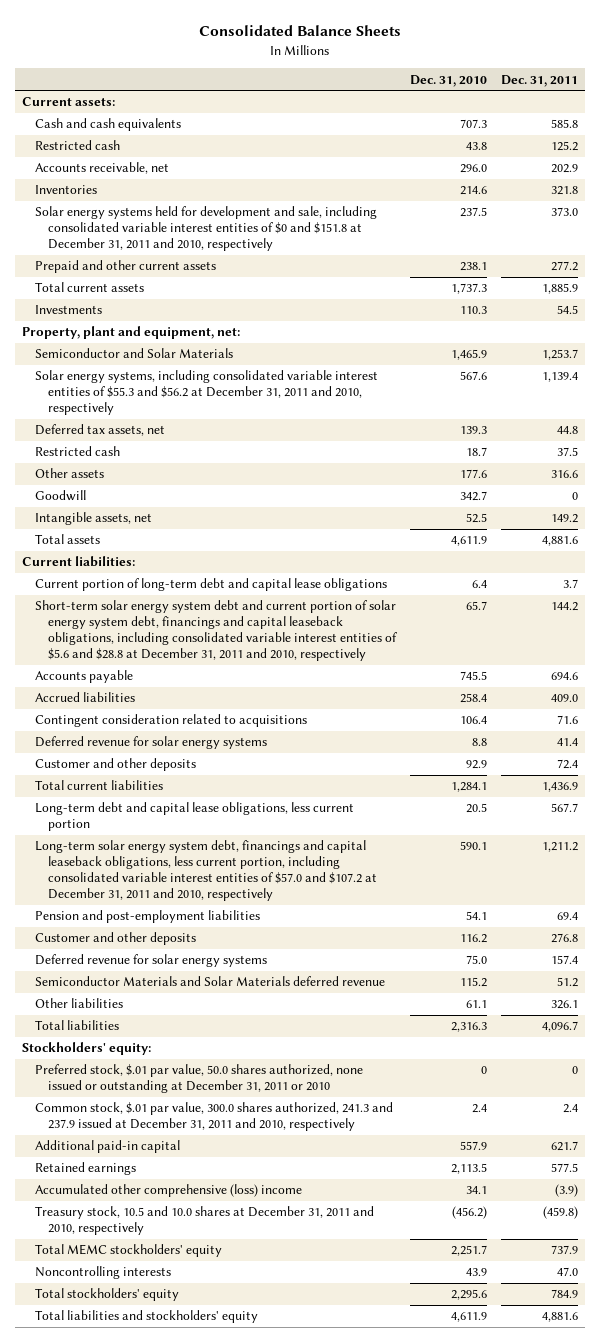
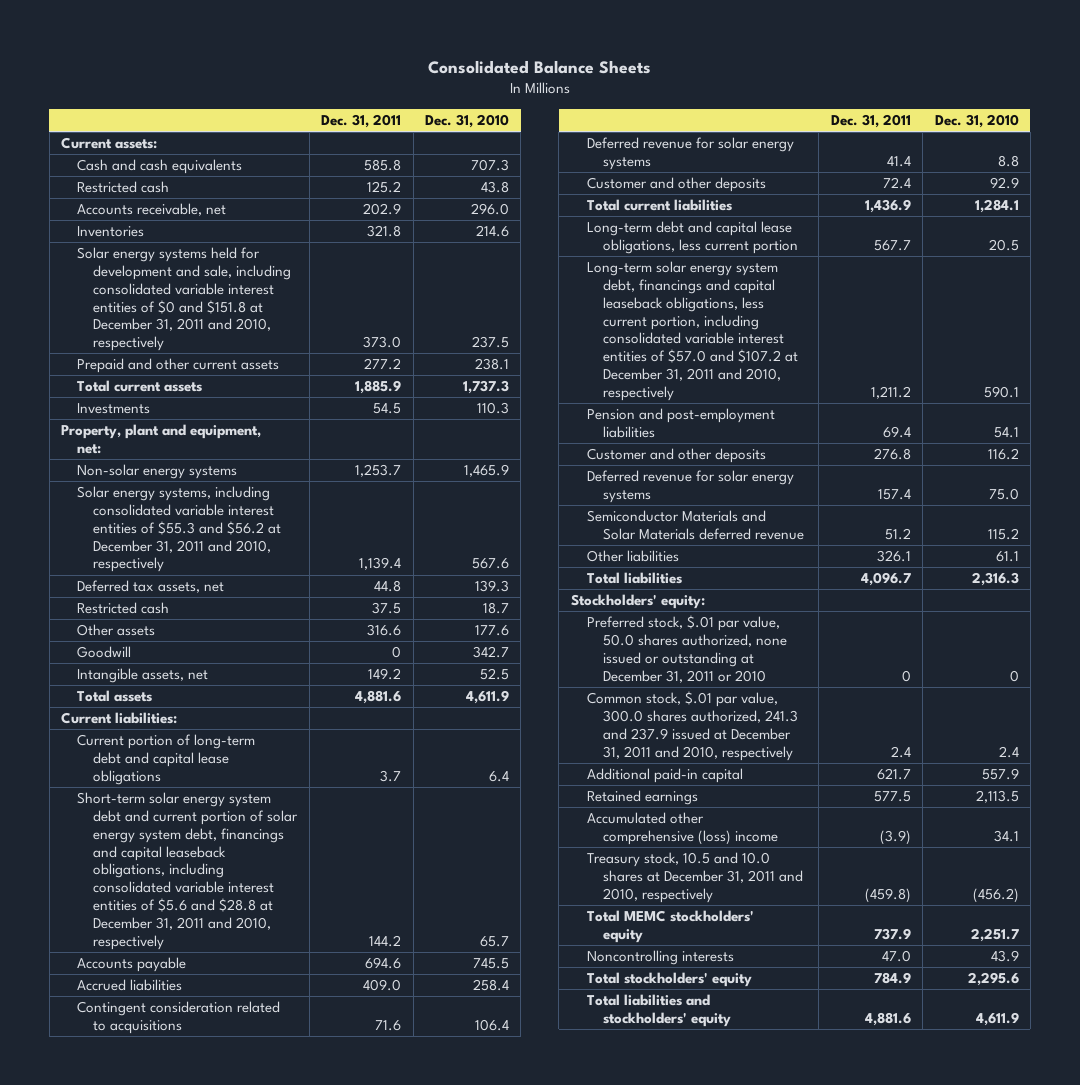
- | Dec. 31, 2010 | Dec. 31, 2011
+ | Dec. 31, 2011 | Dec. 31, 2010
- Semiconductor and Solar Materials | 1,465.9 | 1,253.7
+ Non-solar energy systems | 1,253.7 | 1,465.9

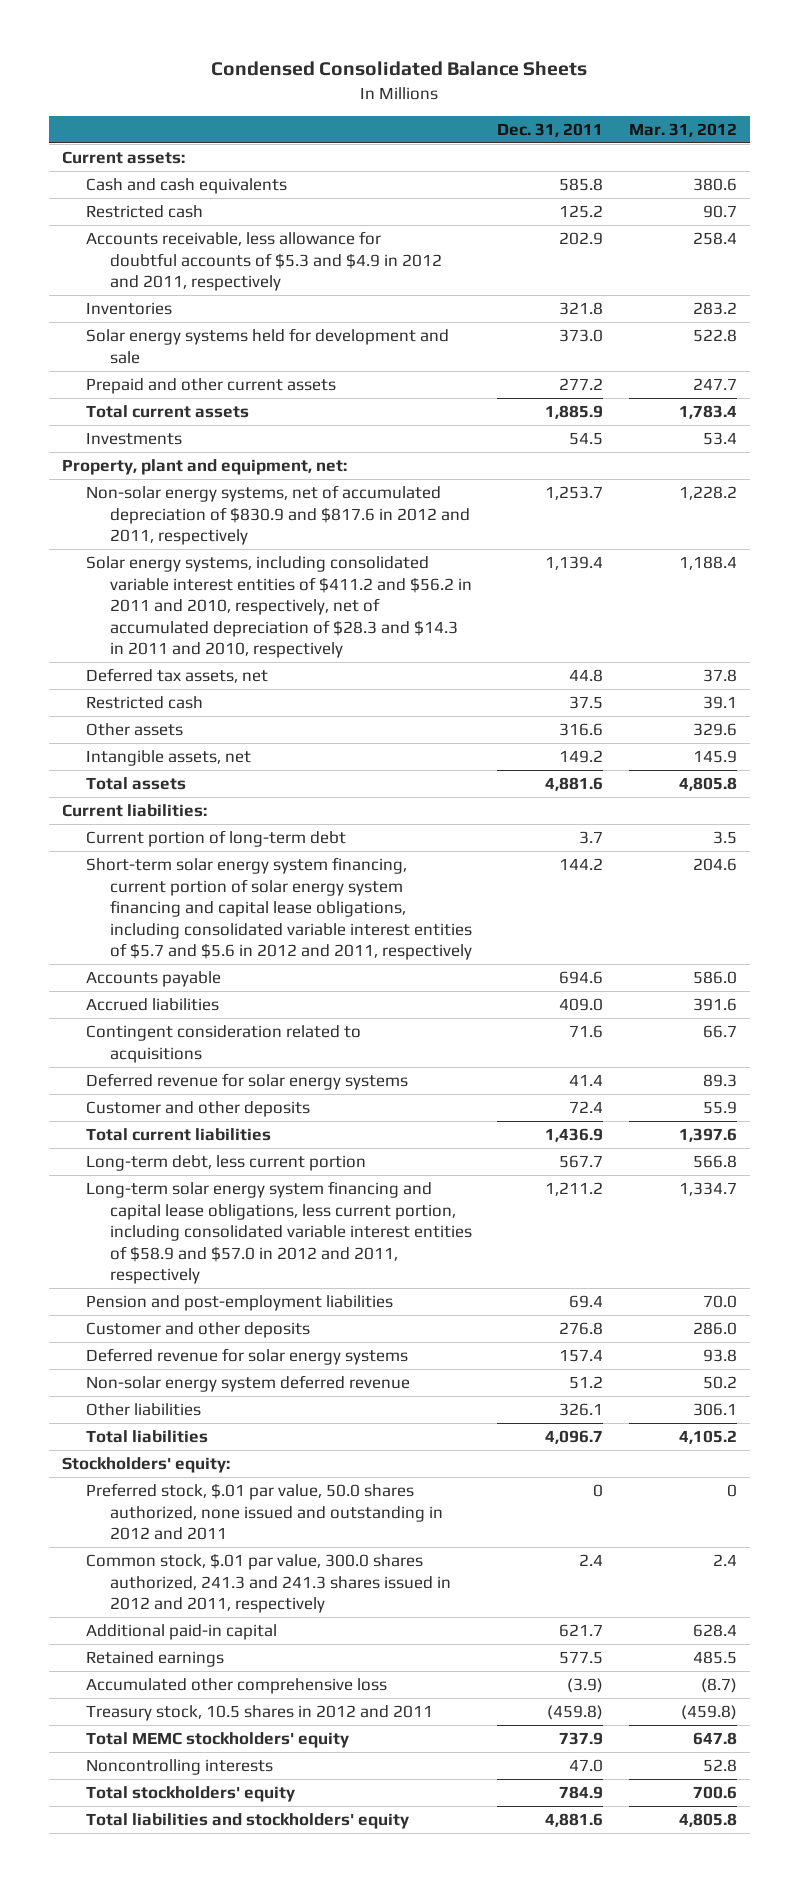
- Consolidated Balance Sheets
+ Condensed Consolidated Balance Sheets
- | Dec. 31, 2011 | Dec. 31, 2010
+ | Dec. 31, 2011 | Mar. 31, 2012
- Accounts receivable, net | 202.9 | 296.0
+ Accounts receivable, less allowance for doubtful accounts of $5.3 and $4.9 in 2012 and 2011, respectively | 202.9 | 258.4
- Solar energy systems held for development and sale, including consolidated variable interest entities of $0 and $151.8 at December 31, 2011 and 2010, respectively | 373.0 | 237.5
+ Solar energy systems held for development and sale | 373.0 | 522.8
- Non-solar energy systems | 1,253.7 | 1,465.9
- Solar energy systems, including consolidated variable interest entities of $55.3 and $56.2 at December 31, 2011 and 2010, respectively | 1,139.4 | 567.6
+ Non-solar energy systems, net of accumulated depreciation of $830.9 and $817.6 in 2012 and 2011, respectively | 1,253.7 | 1,228.2
+ Solar energy systems, including consolidated variable interest entities of $411.2 and $56.2 in 2011 and 2010, respectively, net of accumulated depreciation of $28.3 and $14.3 in 2011 and 2010, respectively | 1,139.4 | 1,188.4
- Goodwill | 0 | 342.7
- Current portion of long-term debt and capital lease obligations | 3.7 | 6.4
- Short-term solar energy system debt and current portion of solar energy system debt, financings and capital leaseback obligations, including consolidated variable interest entities of $5.6 and $28.8 at December 31, 2011 and 2010, respectively | 144.2 | 65.7
+ Current portion of long-term debt | 3.7 | 3.5
+ Short-term solar energy system financing, current portion of solar energy system financing and capital lease obligations, including consolidated variable interest entities of $5.7 and $5.6 in 2012 and 2011, respectively | 144.2 | 204.6
- Long-term debt and capital lease obligations, less current portion | 567.7 | 20.5
- Long-term solar energy system debt, financings and capital leaseback obligations, less current portion, including consolidated variable interest entities of $57.0 and $107.2 at December 31, 2011 and 2010, respectively | 1,211.2 | 590.1
+ Long-term debt, less current portion | 567.7 | 566.8
+ Long-term solar energy system financing and capital lease obligations, less current portion, including consolidated variable interest entities of $58.9 and $57.0 in 2012 and 2011, respectively | 1,211.2 | 1,334.7
- Semiconductor Materials and Solar Materials deferred revenue | 51.2 | 115.2
+ Non-solar energy system deferred revenue | 51.2 | 50.2
- Preferred stock, $.01 par value, 50.0 shares authorized, none issued or outstanding at December 31, 2011 or 2010 | 0 | 0
- Common stock, $.01 par value, 300.0 shares authorized, 241.3 and 237.9 issued at December 31, 2011 and 2010, respectively | 2.4 | 2.4
+ Preferred stock, $.01 par value, 50.0 shares authorized, none issued and outstanding in 2012 and 2011 | 0 | 0
+ Common stock, $.01 par value, 300.0 shares authorized, 241.3 and 241.3 shares issued in 2012 and 2011, respectively | 2.4 | 2.4
- Accumulated other comprehensive (loss) income | (3.9) | 34.1
- Treasury stock, 10.5 and 10.0 shares at December 31, 2011 and 2010, respectively | (459.8) | (456.2)
+ Accumulated other comprehensive loss | (3.9) | (8.7)
+ Treasury stock, 10.5 shares in 2012 and 2011 | (459.8) | (459.8)

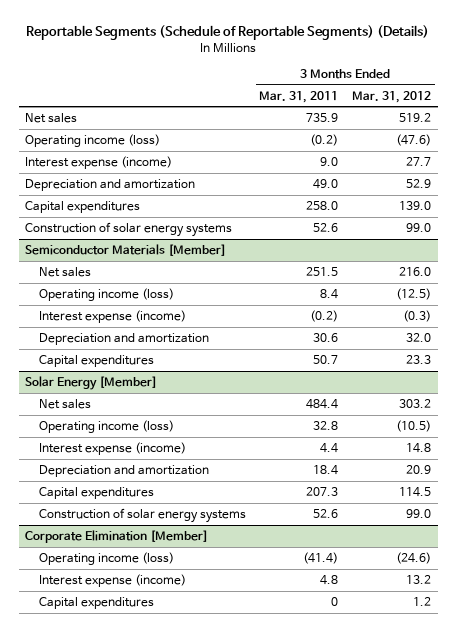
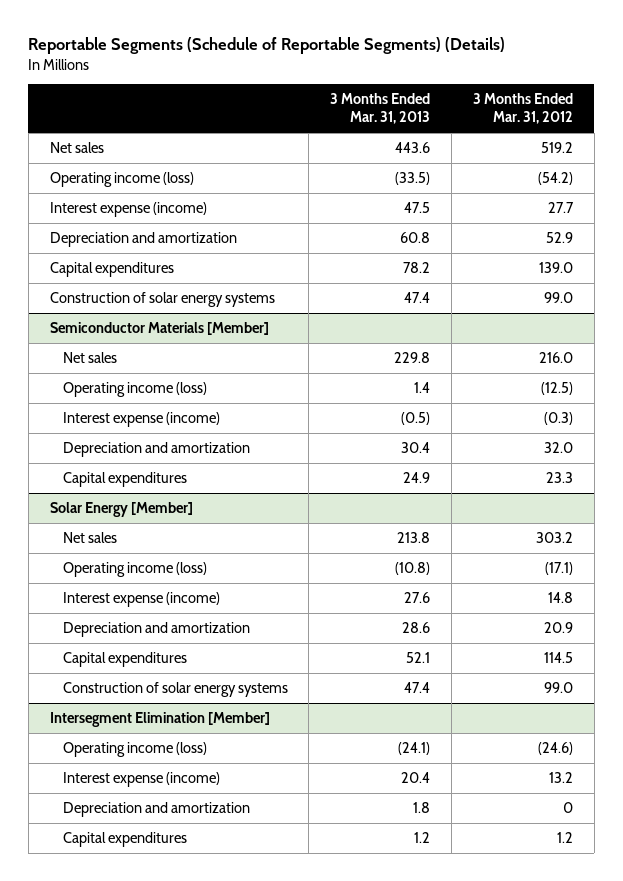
- | 3 Months Ended Mar. 31, 2011 | 3 Months Ended Mar. 31, 2012
+ | 3 Months Ended Mar. 31, 2013 | 3 Months Ended Mar. 31, 2012
- Operating income (loss) | (0.2) | (47.6)
+ Operating income (loss) | (33.5) | (54.2)
@ Solar Energy [Member]
- Operating income (loss) | 32.8 | (10.5)
+ Operating income (loss) | (10.8) | (17.1)
- Corporate Elimination [Member]
+ Intersegment Elimination [Member]
+ Depreciation and amortization | 1.8 | 0

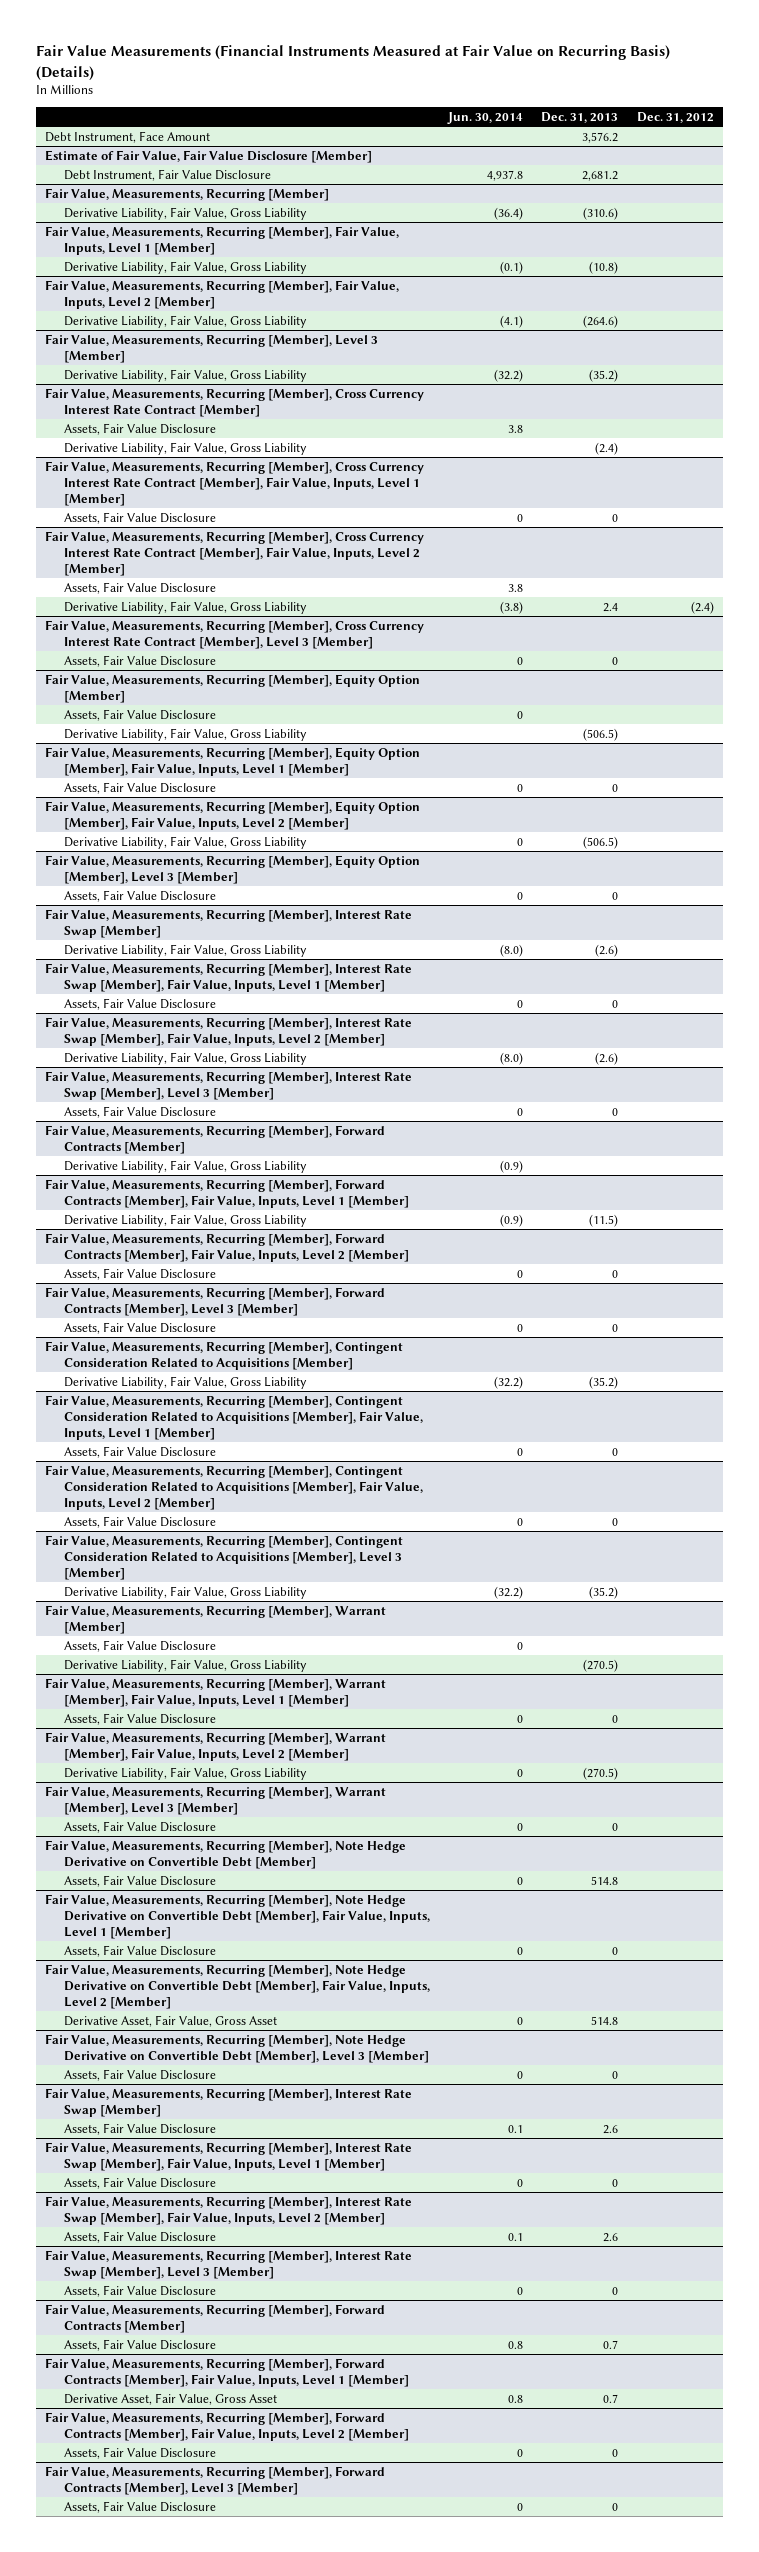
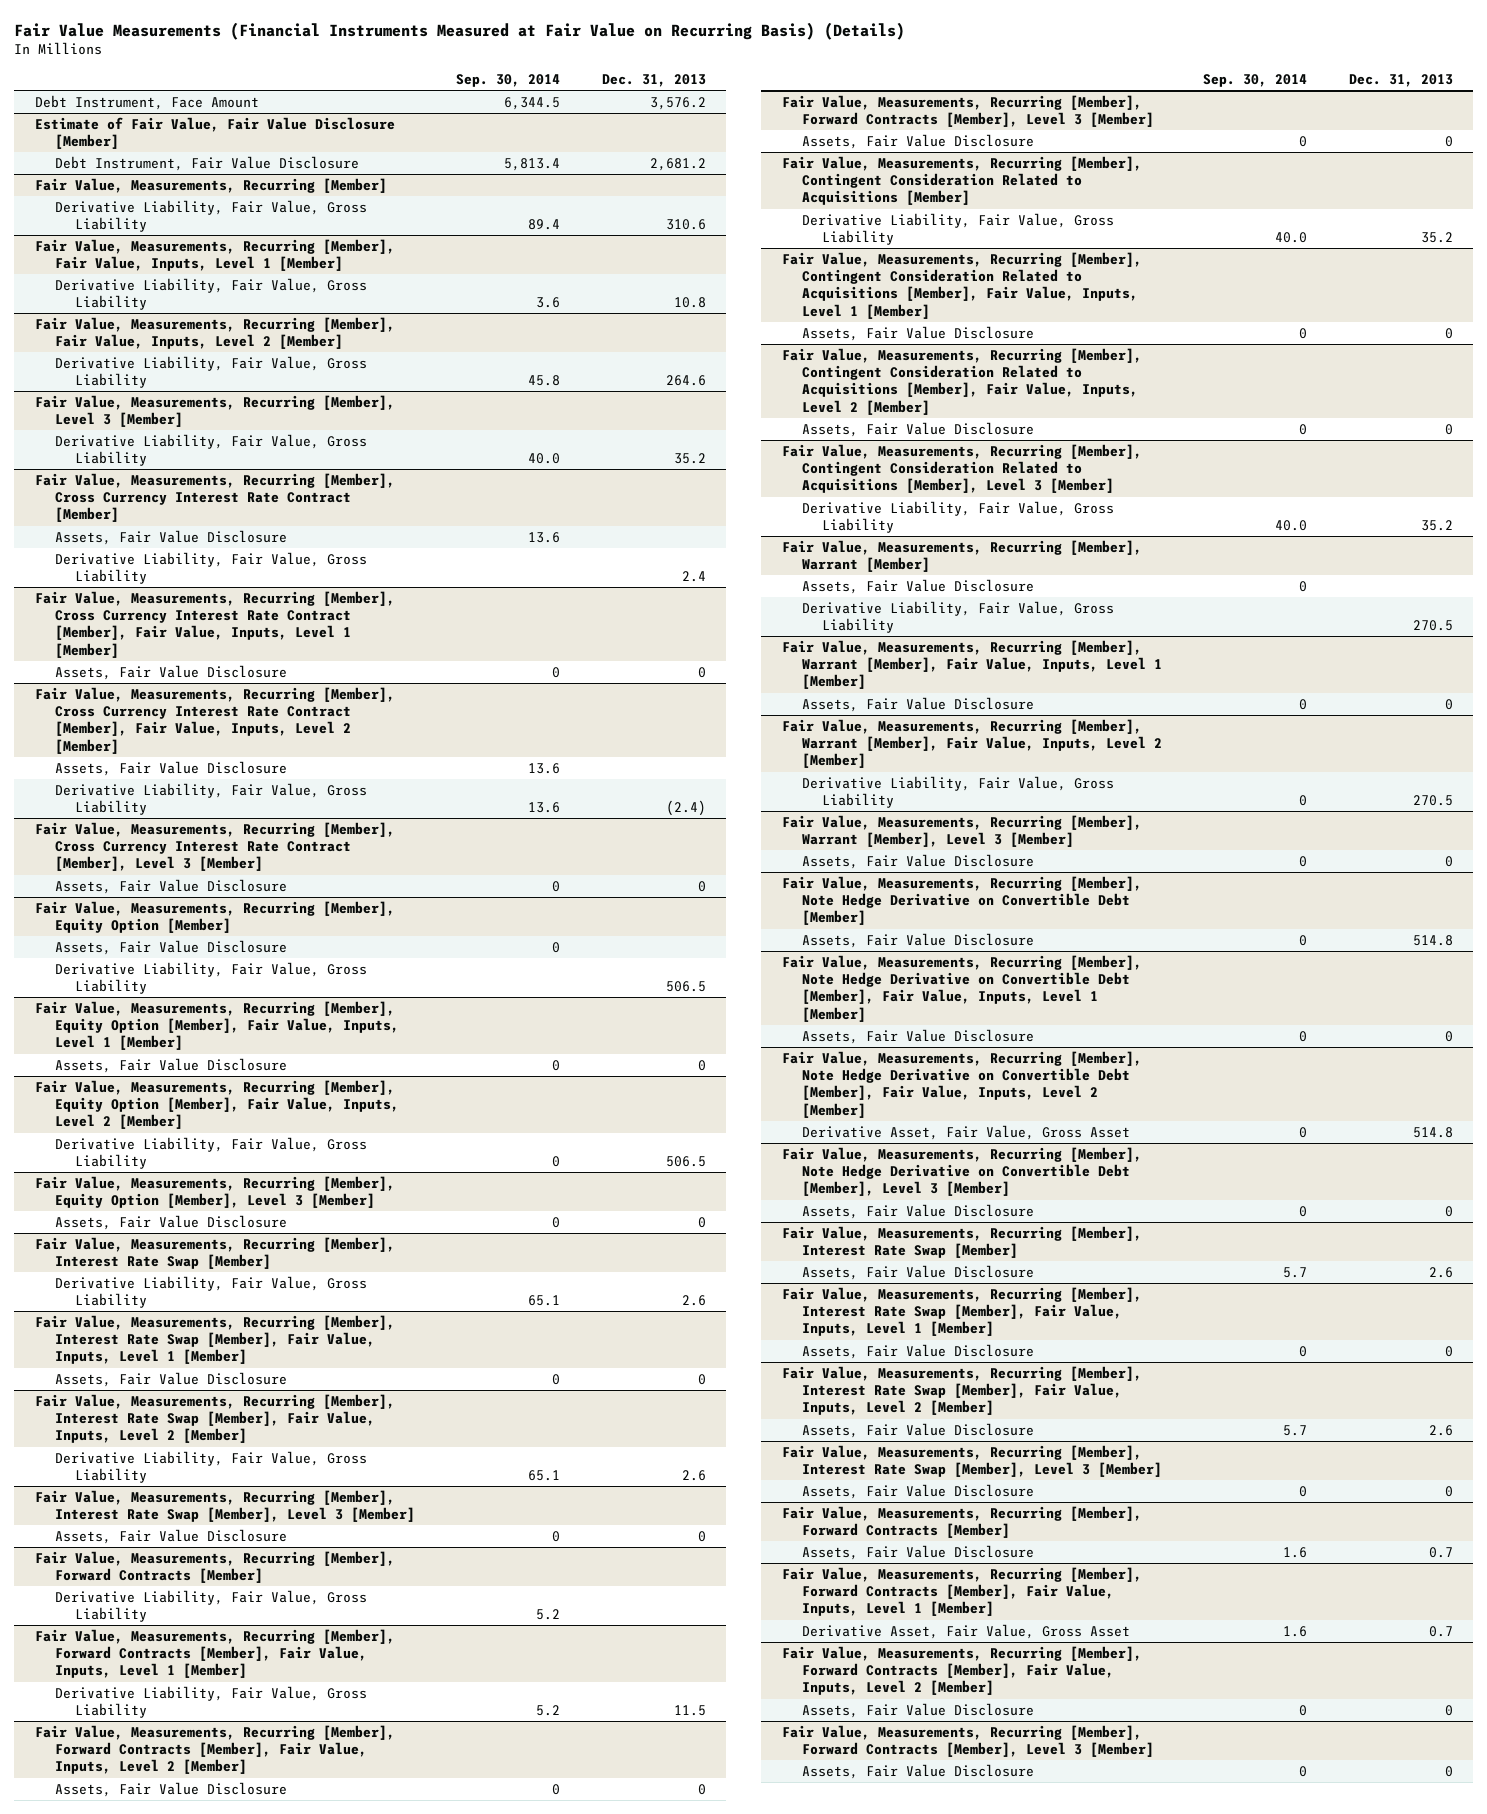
- | Jun. 30, 2014 | Dec. 31, 2013 | Dec. 31, 2012
+ | Sep. 30, 2014 | Dec. 31, 2013
@ Fair Value, Measurements, Recurring [Member]
- Derivative Liability, Fair Value, Gross Liability | (36.4) | (310.6) |
+ Derivative Liability, Fair Value, Gross Liability | 89.4 | 310.6
@ Fair Value, Measurements, Recurring [Member], Fair Value, Inputs, Level 1 [Member]
- Derivative Liability, Fair Value, Gross Liability | (0.1) | (10.8) |
+ Derivative Liability, Fair Value, Gross Liability | 3.6 | 10.8
@ Fair Value, Measurements, Recurring [Member], Fair Value, Inputs, Level 2 [Member]
- Derivative Liability, Fair Value, Gross Liability | (4.1) | (264.6) |
+ Derivative Liability, Fair Value, Gross Liability | 45.8 | 264.6
@ Fair Value, Measurements, Recurring [Member], Level 3 [Member]
- Derivative Liability, Fair Value, Gross Liability | (32.2) | (35.2) |
+ Derivative Liability, Fair Value, Gross Liability | 40.0 | 35.2
@ Fair Value, Measurements, Recurring [Member], Cross Currency Interest Rate Contract [Member]
- Derivative Liability, Fair Value, Gross Liability | | (2.4) |
+ Derivative Liability, Fair Value, Gross Liability | | 2.4
@ Fair Value, Measurements, Recurring [Member], Cross Currency Interest Rate Contract [Member], Fair Value, Inputs, Level 2 [Member]
- Derivative Liability, Fair Value, Gross Liability | (3.8) | 2.4 | (2.4)
+ Derivative Liability, Fair Value, Gross Liability | 13.6 | (2.4)
@ Fair Value, Measurements, Recurring [Member], Equity Option [Member]
- Derivative Liability, Fair Value, Gross Liability | | (506.5) |
+ Derivative Liability, Fair Value, Gross Liability | | 506.5
@ Fair Value, Measurements, Recurring [Member], Equity Option [Member], Fair Value, Inputs, Level 2 [Member]
- Derivative Liability, Fair Value, Gross Liability | 0 | (506.5) |
+ Derivative Liability, Fair Value, Gross Liability | 0 | 506.5
@ Fair Value, Measurements, Recurring [Member], Interest Rate Swap [Member]
- Derivative Liability, Fair Value, Gross Liability | (8.0) | (2.6) |
+ Derivative Liability, Fair Value, Gross Liability | 65.1 | 2.6
@ Fair Value, Measurements, Recurring [Member], Interest Rate Swap [Member], Fair Value, Inputs, Level 2 [Member]
- Derivative Liability, Fair Value, Gross Liability | (8.0) | (2.6) |
+ Derivative Liability, Fair Value, Gross Liability | 65.1 | 2.6
@ Fair Value, Measurements, Recurring [Member], Forward Contracts [Member], Fair Value, Inputs, Level 1 [Member]
- Derivative Liability, Fair Value, Gross Liability | (0.9) | (11.5) |
+ Derivative Liability, Fair Value, Gross Liability | 5.2 | 11.5
@ Fair Value, Measurements, Recurring [Member], Contingent Consideration Related to Acquisitions [Member]
- Derivative Liability, Fair Value, Gross Liability | (32.2) | (35.2) |
+ Derivative Liability, Fair Value, Gross Liability | 40.0 | 35.2
@ Fair Value, Measurements, Recurring [Member], Contingent Consideration Related to Acquisitions [Member], Level 3 [Member]
- Derivative Liability, Fair Value, Gross Liability | (32.2) | (35.2) |
+ Derivative Liability, Fair Value, Gross Liability | 40.0 | 35.2
@ Fair Value, Measurements, Recurring [Member], Warrant [Member]
- Derivative Liability, Fair Value, Gross Liability | | (270.5) |
+ Derivative Liability, Fair Value, Gross Liability | | 270.5
@ Fair Value, Measurements, Recurring [Member], Warrant [Member], Fair Value, Inputs, Level 2 [Member]
- Derivative Liability, Fair Value, Gross Liability | 0 | (270.5) |
+ Derivative Liability, Fair Value, Gross Liability | 0 | 270.5

